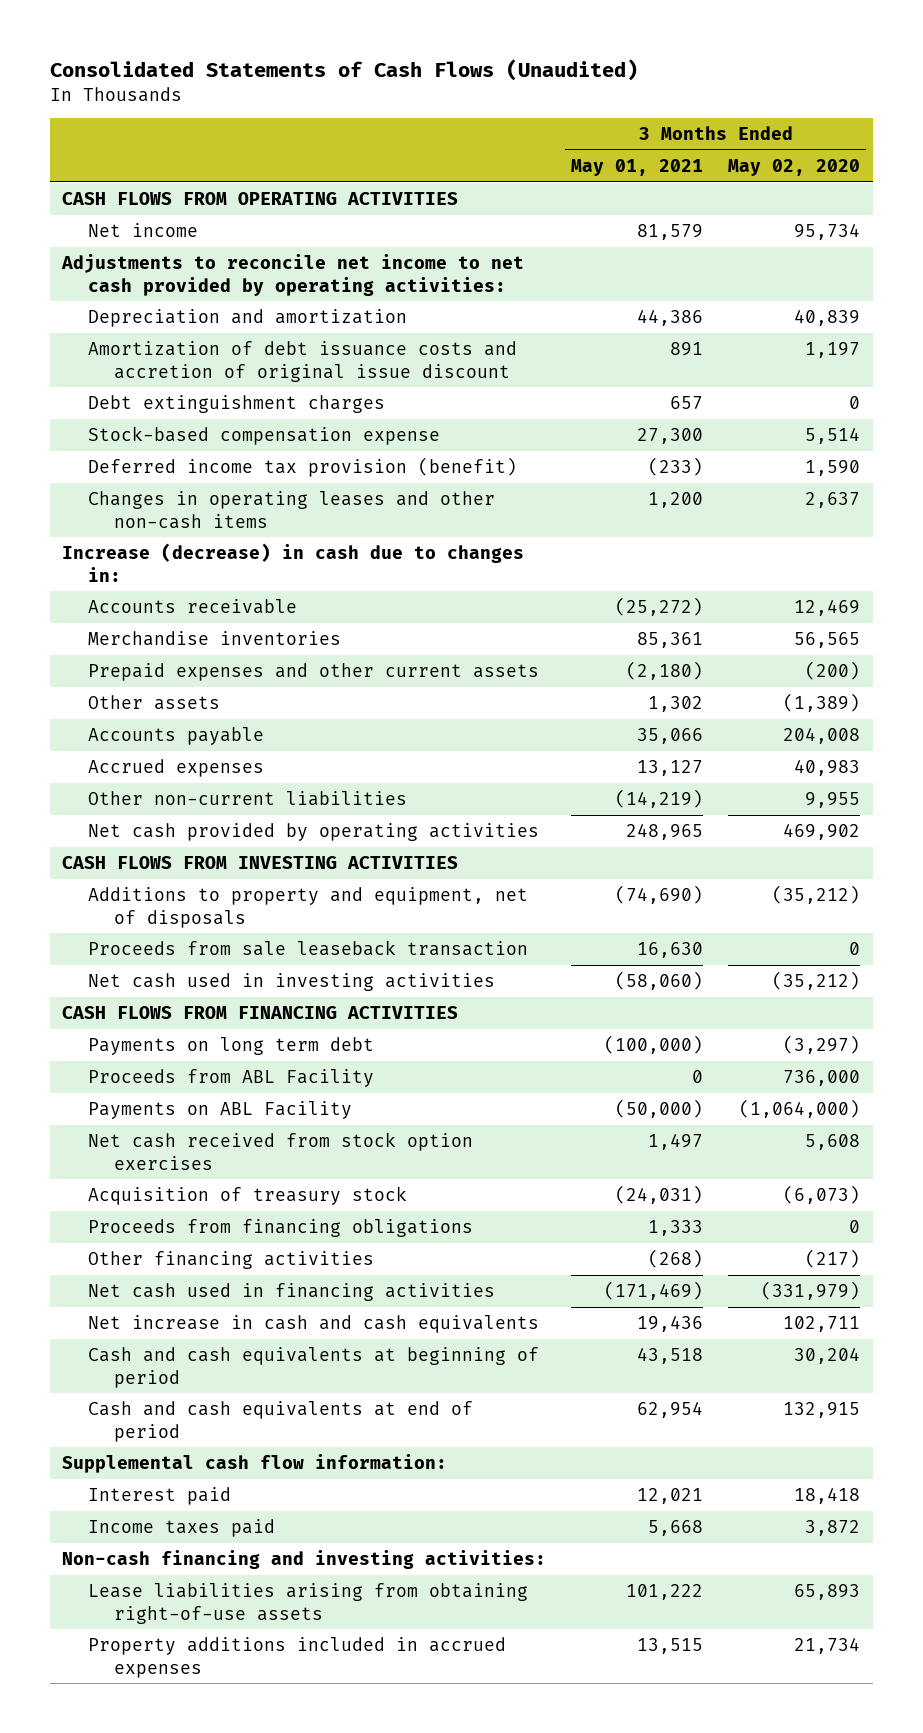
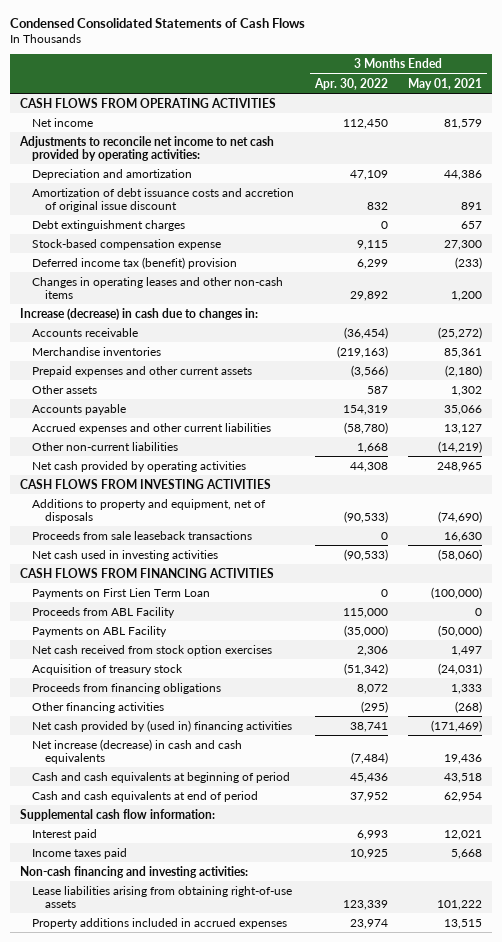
- Consolidated Statements of Cash Flows (Unaudited)
+ Condensed Consolidated Statements of Cash Flows
- | 3 Months Ended May 01, 2021 | 3 Months Ended May 02, 2020
+ | 3 Months Ended Apr. 30, 2022 | 3 Months Ended May 01, 2021
- Deferred income tax provision (benefit) | (233) | 1,590
+ Deferred income tax (benefit) provision | 6,299 | (233)
- Accrued expenses | 13,127 | 40,983
+ Accrued expenses and other current liabilities | (58,780) | 13,127
- Proceeds from sale leaseback transaction | 16,630 | 0
+ Proceeds from sale leaseback transactions | 0 | 16,630
- Payments on long term debt | (100,000) | (3,297)
+ Payments on First Lien Term Loan | 0 | (100,000)
- Net cash used in financing activities | (171,469) | (331,979)
- Net increase in cash and cash equivalents | 19,436 | 102,711
+ Net cash provided by (used in) financing activities | 38,741 | (171,469)
+ Net increase (decrease) in cash and cash equivalents | (7,484) | 19,436

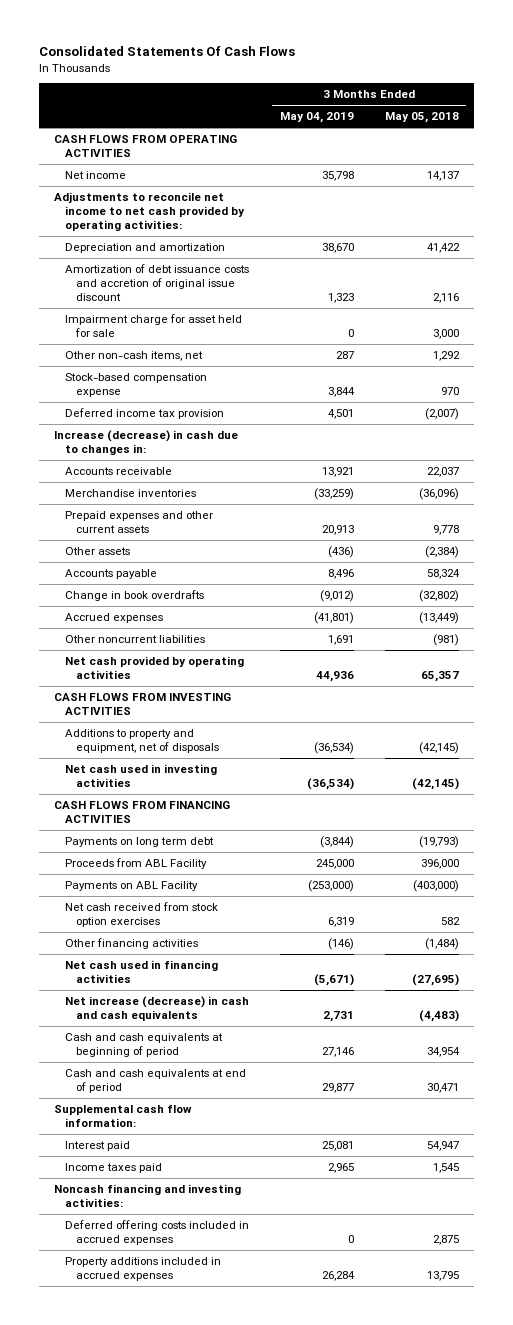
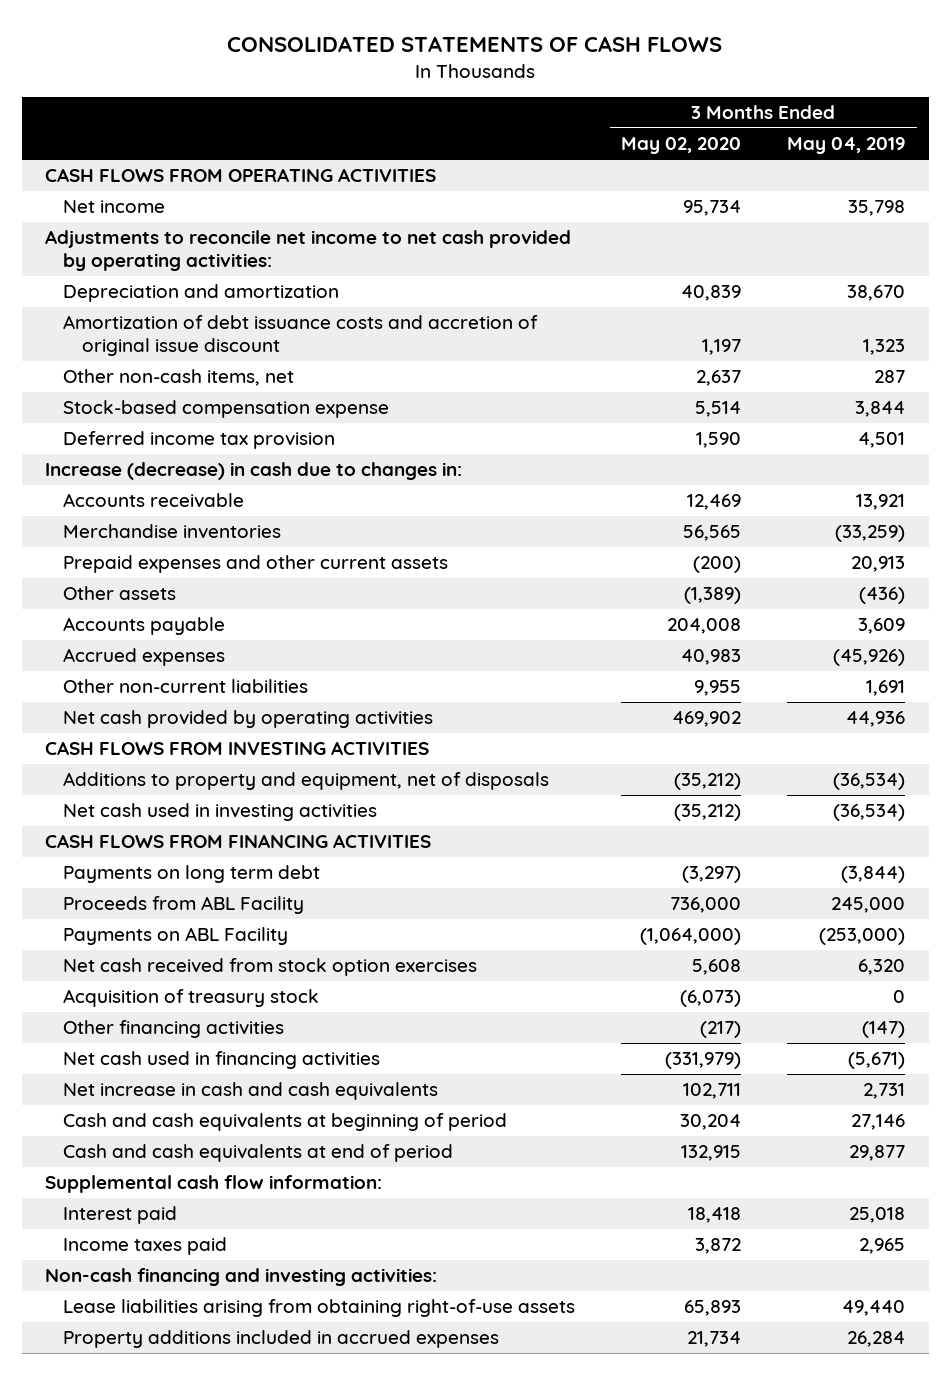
- Consolidated Statements Of Cash Flows
+ CONSOLIDATED STATEMENTS OF CASH FLOWS
- | 3 Months Ended May 04, 2019 | 3 Months Ended May 05, 2018
+ | 3 Months Ended May 02, 2020 | 3 Months Ended May 04, 2019
- Impairment charge for asset held for sale | 0 | 3,000
- Accounts payable | 8,496 | 58,324
- Change in book overdrafts | (9,012) | (32,802)
- Accrued expenses | (41,801) | (13,449)
- Other noncurrent liabilities | 1,691 | (981)
+ Accounts payable | 204,008 | 3,609
+ Accrued expenses | 40,983 | (45,926)
+ Other non-current liabilities | 9,955 | 1,691
- Net cash received from stock option exercises | 6,319 | 582
- Other financing activities | (146) | (1,484)
+ Net cash received from stock option exercises | 5,608 | 6,320
+ Acquisition of treasury stock | (6,073) | 0
+ Other financing activities | (217) | (147)
- Net increase (decrease) in cash and cash equivalents | 2,731 | (4,483)
+ Net increase in cash and cash equivalents | 102,711 | 2,731
- Interest paid | 25,081 | 54,947
+ Interest paid | 18,418 | 25,018
- Noncash financing and investing activities:
- Deferred offering costs included in accrued expenses | 0 | 2,875
+ Non-cash financing and investing activities:
+ Lease liabilities arising from obtaining right-of-use assets | 65,893 | 49,440

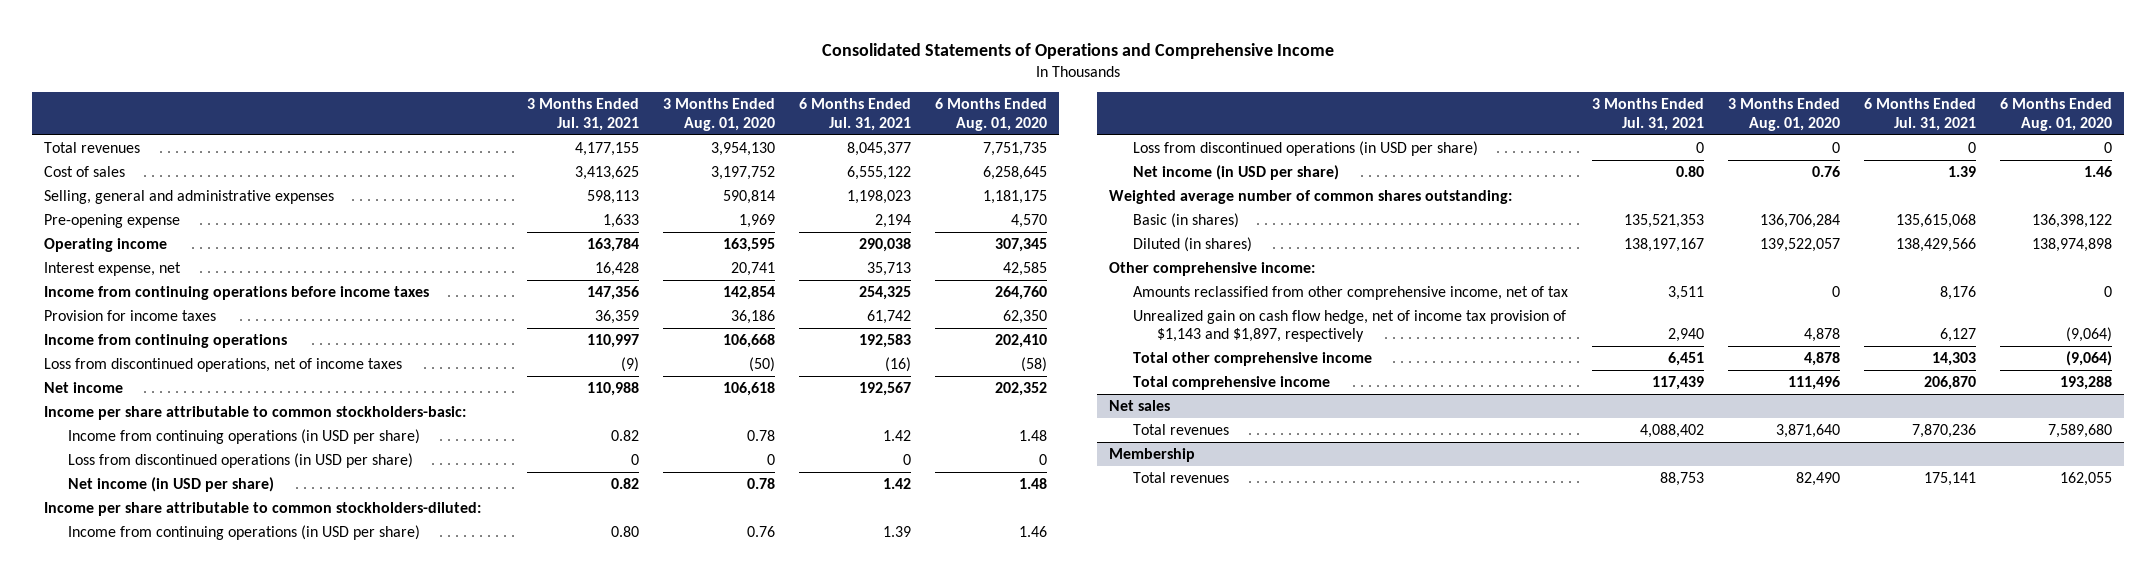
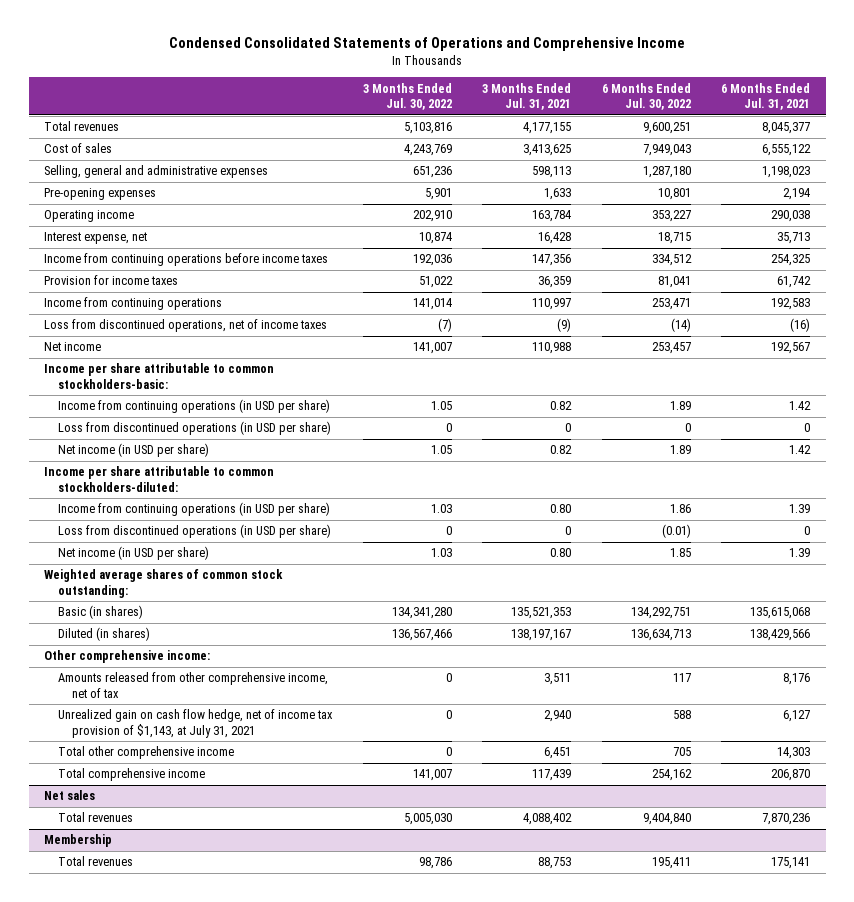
- Consolidated Statements of Operations and Comprehensive Income
+ Condensed Consolidated Statements of Operations and Comprehensive Income
- | 3 Months Ended Jul. 31, 2021 | 3 Months Ended Aug. 01, 2020 | 6 Months Ended Jul. 31, 2021 | 6 Months Ended Aug. 01, 2020
+ | 3 Months Ended Jul. 30, 2022 | 3 Months Ended Jul. 31, 2021 | 6 Months Ended Jul. 30, 2022 | 6 Months Ended Jul. 31, 2021
- Pre-opening expense | 1,633 | 1,969 | 2,194 | 4,570
+ Pre-opening expenses | 5,901 | 1,633 | 10,801 | 2,194
- Weighted average number of common shares outstanding:
+ Weighted average shares of common stock outstanding:
- Amounts reclassified from other comprehensive income, net of tax | 3,511 | 0 | 8,176 | 0
- Unrealized gain on cash flow hedge, net of income tax provision of $1,143 and $1,897, respectively | 2,940 | 4,878 | 6,127 | (9,064)
+ Amounts released from other comprehensive income, net of tax | 0 | 3,511 | 117 | 8,176
+ Unrealized gain on cash flow hedge, net of income tax provision of $1,143, at July 31, 2021 | 0 | 2,940 | 588 | 6,127

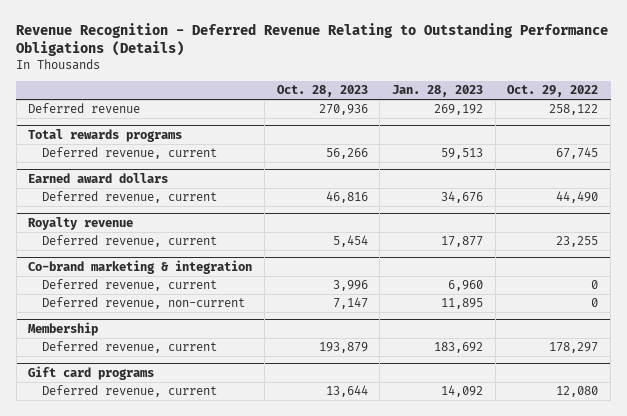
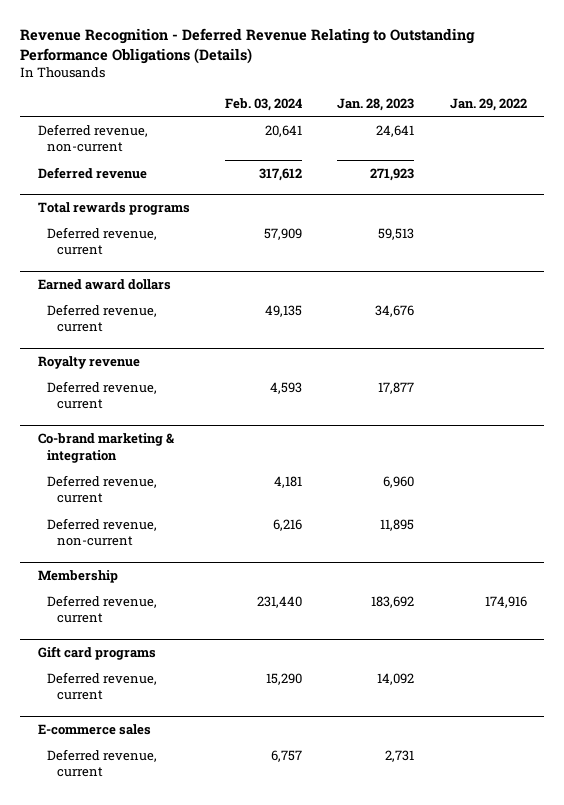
- | Oct. 28, 2023 | Jan. 28, 2023 | Oct. 29, 2022
+ | Feb. 03, 2024 | Jan. 28, 2023 | Jan. 29, 2022
- Deferred revenue | 270,936 | 269,192 | 258,122
+ Deferred revenue, non-current | 20,641 | 24,641 |
+ Deferred revenue | 317,612 | 271,923 |
+ E-commerce sales
+ Deferred revenue, current | 6,757 | 2,731 |

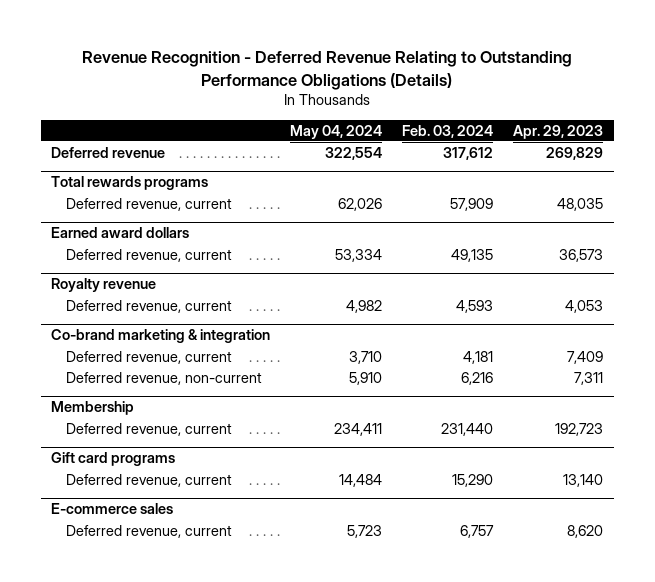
- | Feb. 03, 2024 | Jan. 28, 2023 | Jan. 29, 2022
+ | May 04, 2024 | Feb. 03, 2024 | Apr. 29, 2023
- Deferred revenue, non-current | 20,641 | 24,641 |

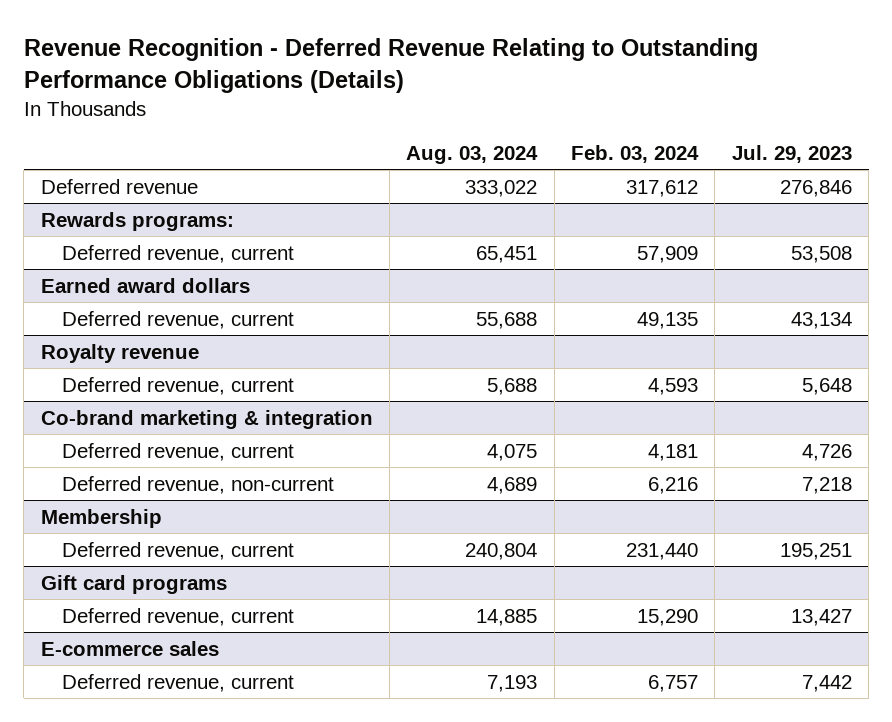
- | May 04, 2024 | Feb. 03, 2024 | Apr. 29, 2023
+ | Aug. 03, 2024 | Feb. 03, 2024 | Jul. 29, 2023
- Total rewards programs
+ Rewards programs:

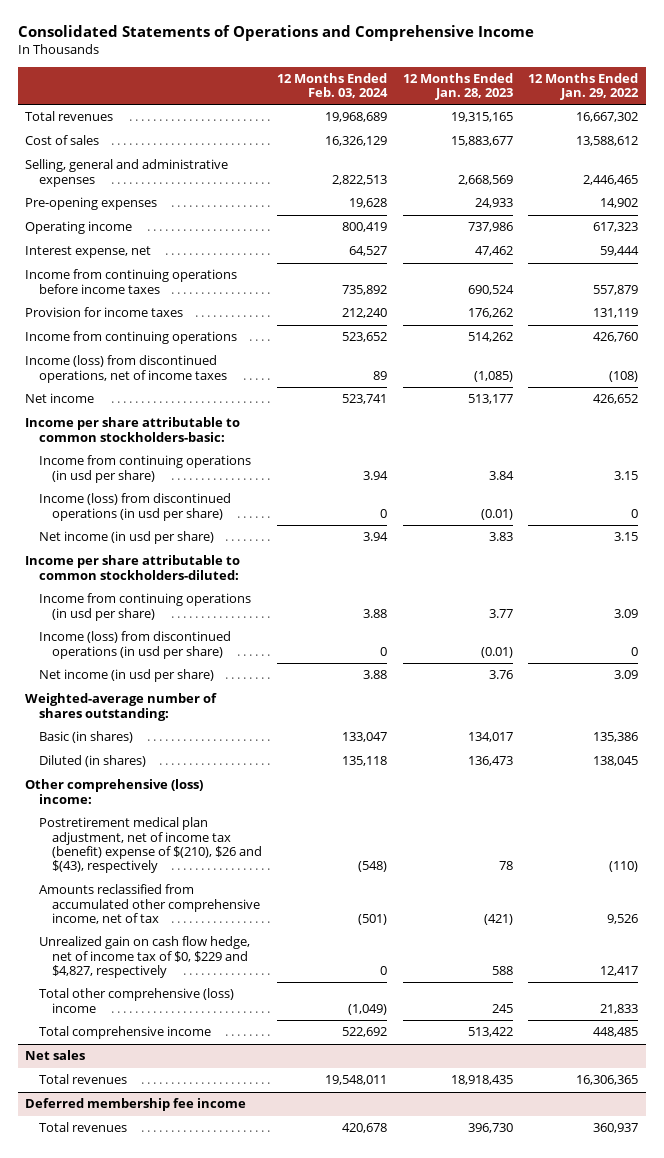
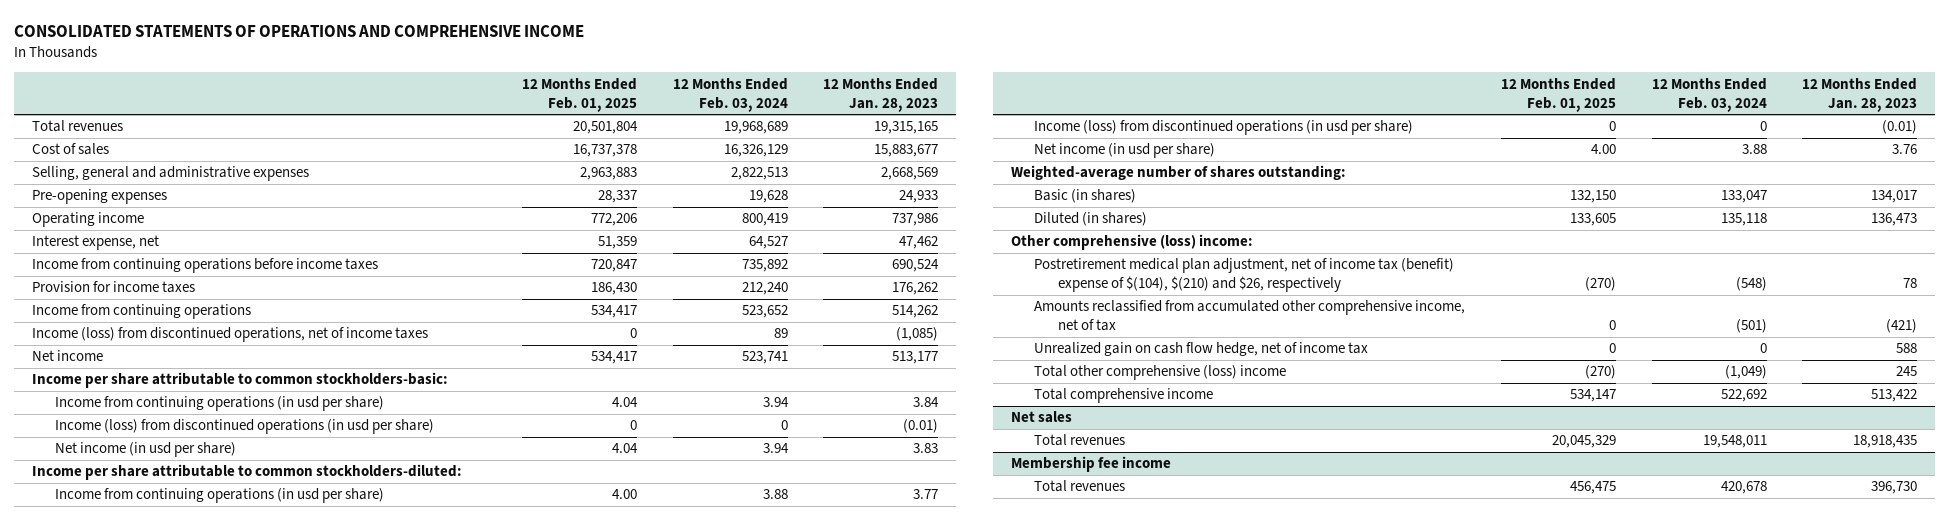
- Consolidated Statements of Operations and Comprehensive Income
+ CONSOLIDATED STATEMENTS OF OPERATIONS AND COMPREHENSIVE INCOME
- | 12 Months Ended Feb. 03, 2024 | 12 Months Ended Jan. 28, 2023 | 12 Months Ended Jan. 29, 2022
+ | 12 Months Ended Feb. 01, 2025 | 12 Months Ended Feb. 03, 2024 | 12 Months Ended Jan. 28, 2023
- Postretirement medical plan adjustment, net of income tax (benefit) expense of $(210), $26 and $(43), respectively | (548) | 78 | (110)
+ Postretirement medical plan adjustment, net of income tax (benefit) expense of $(104), $(210) and $26, respectively | (270) | (548) | 78
- Unrealized gain on cash flow hedge, net of income tax of $0, $229 and $4,827, respectively | 0 | 588 | 12,417
+ Unrealized gain on cash flow hedge, net of income tax | 0 | 0 | 588
- Deferred membership fee income
+ Membership fee income

